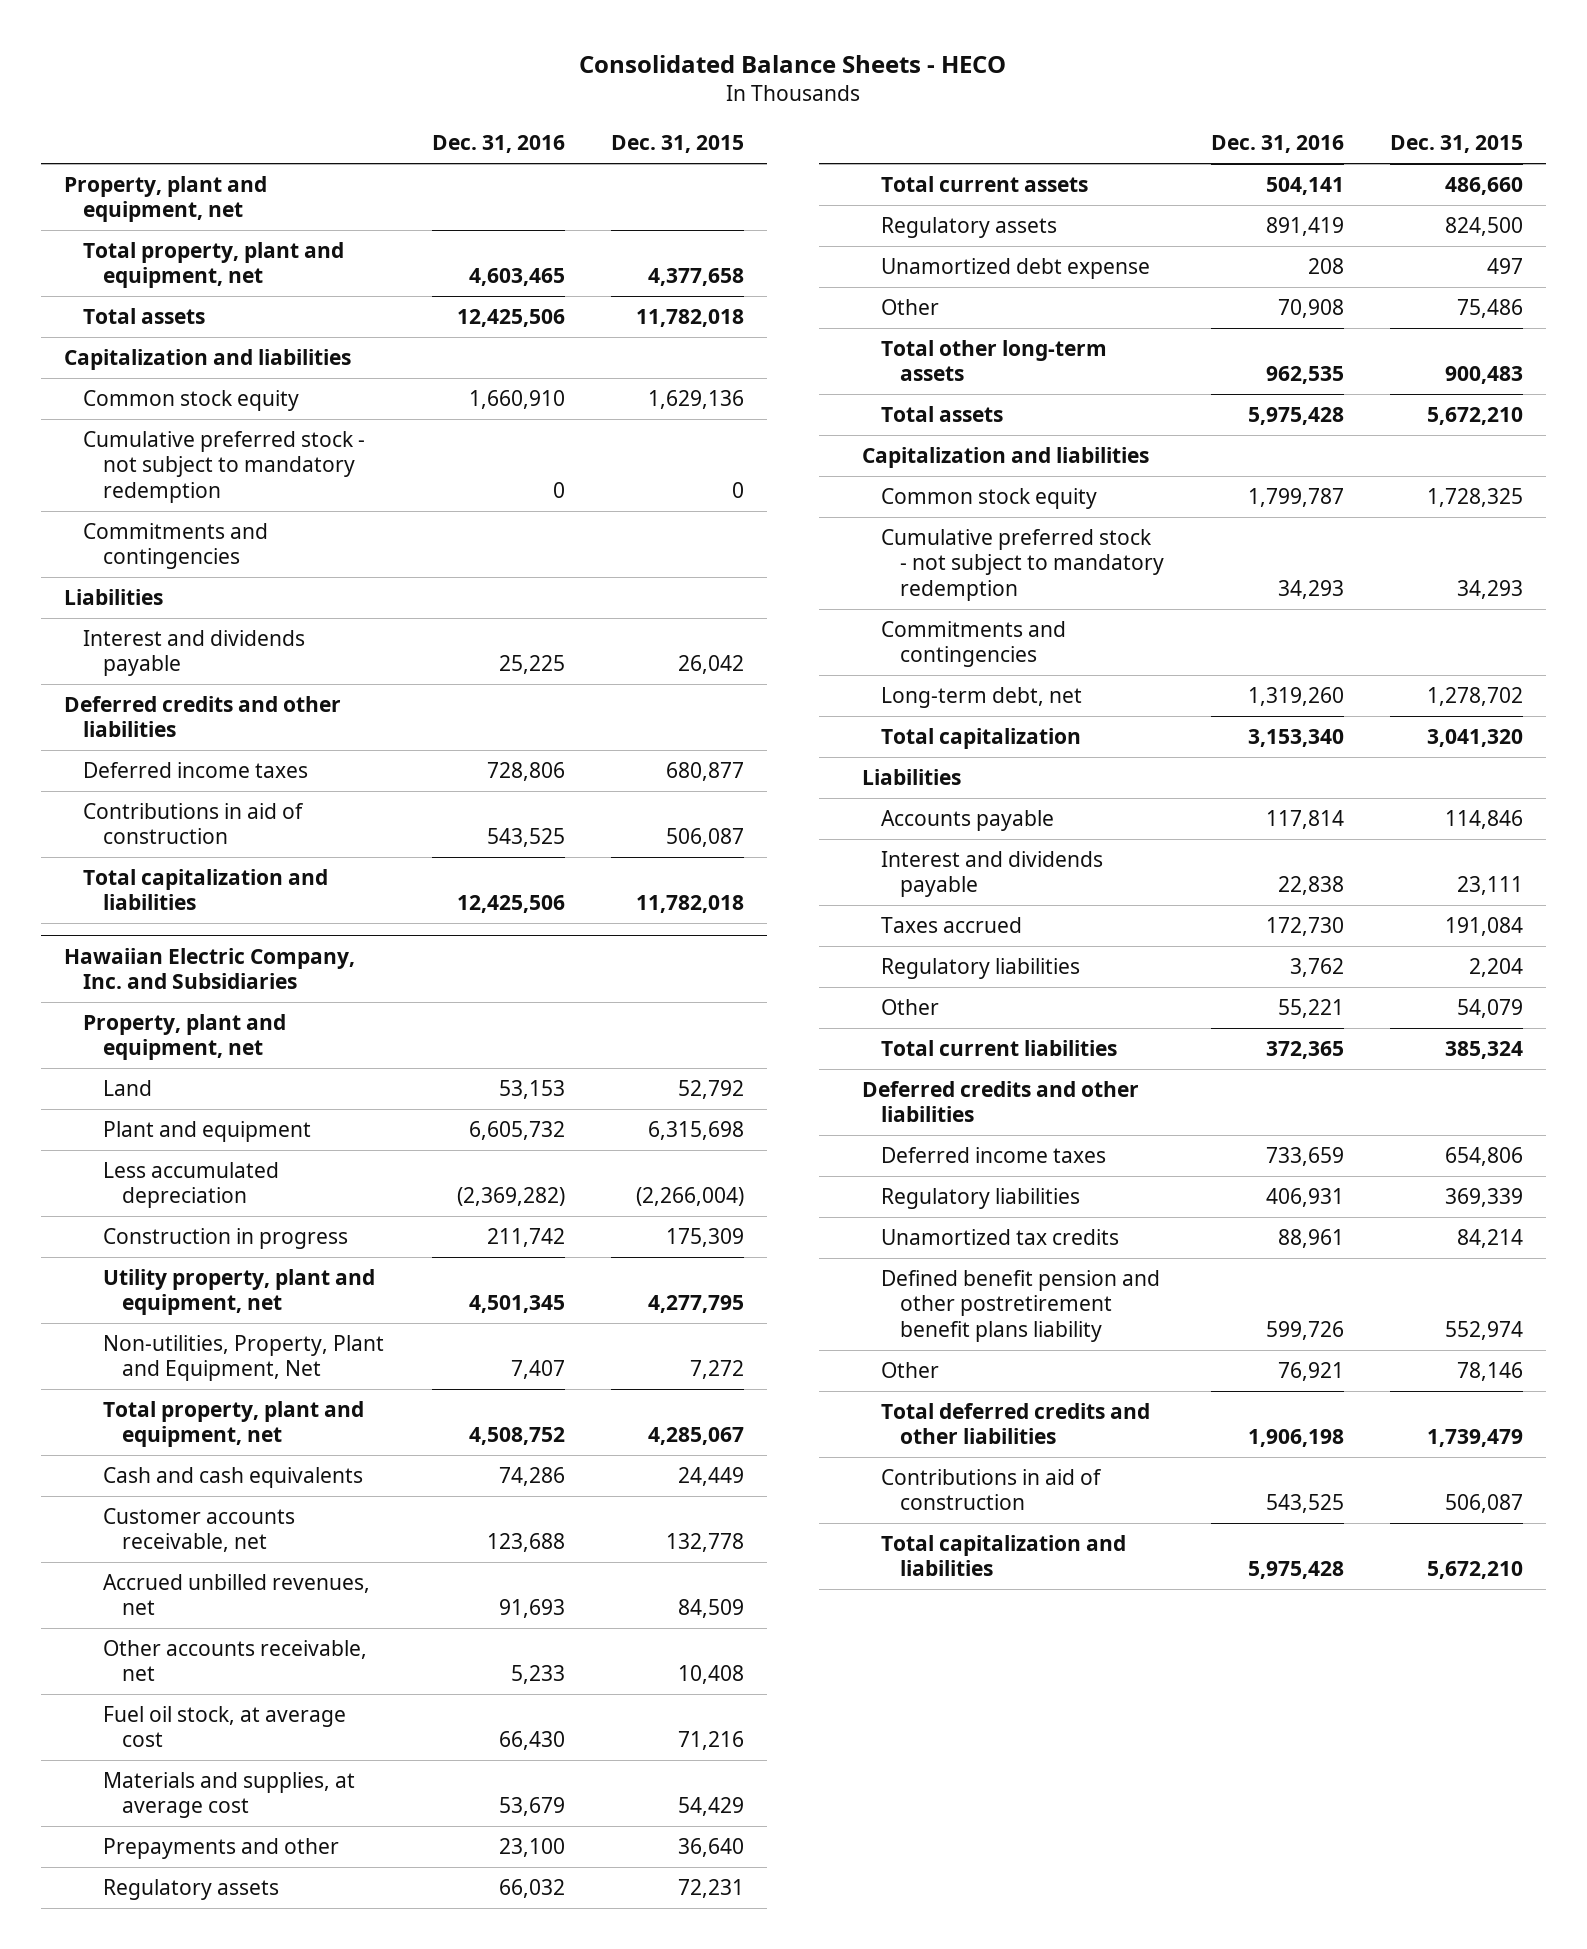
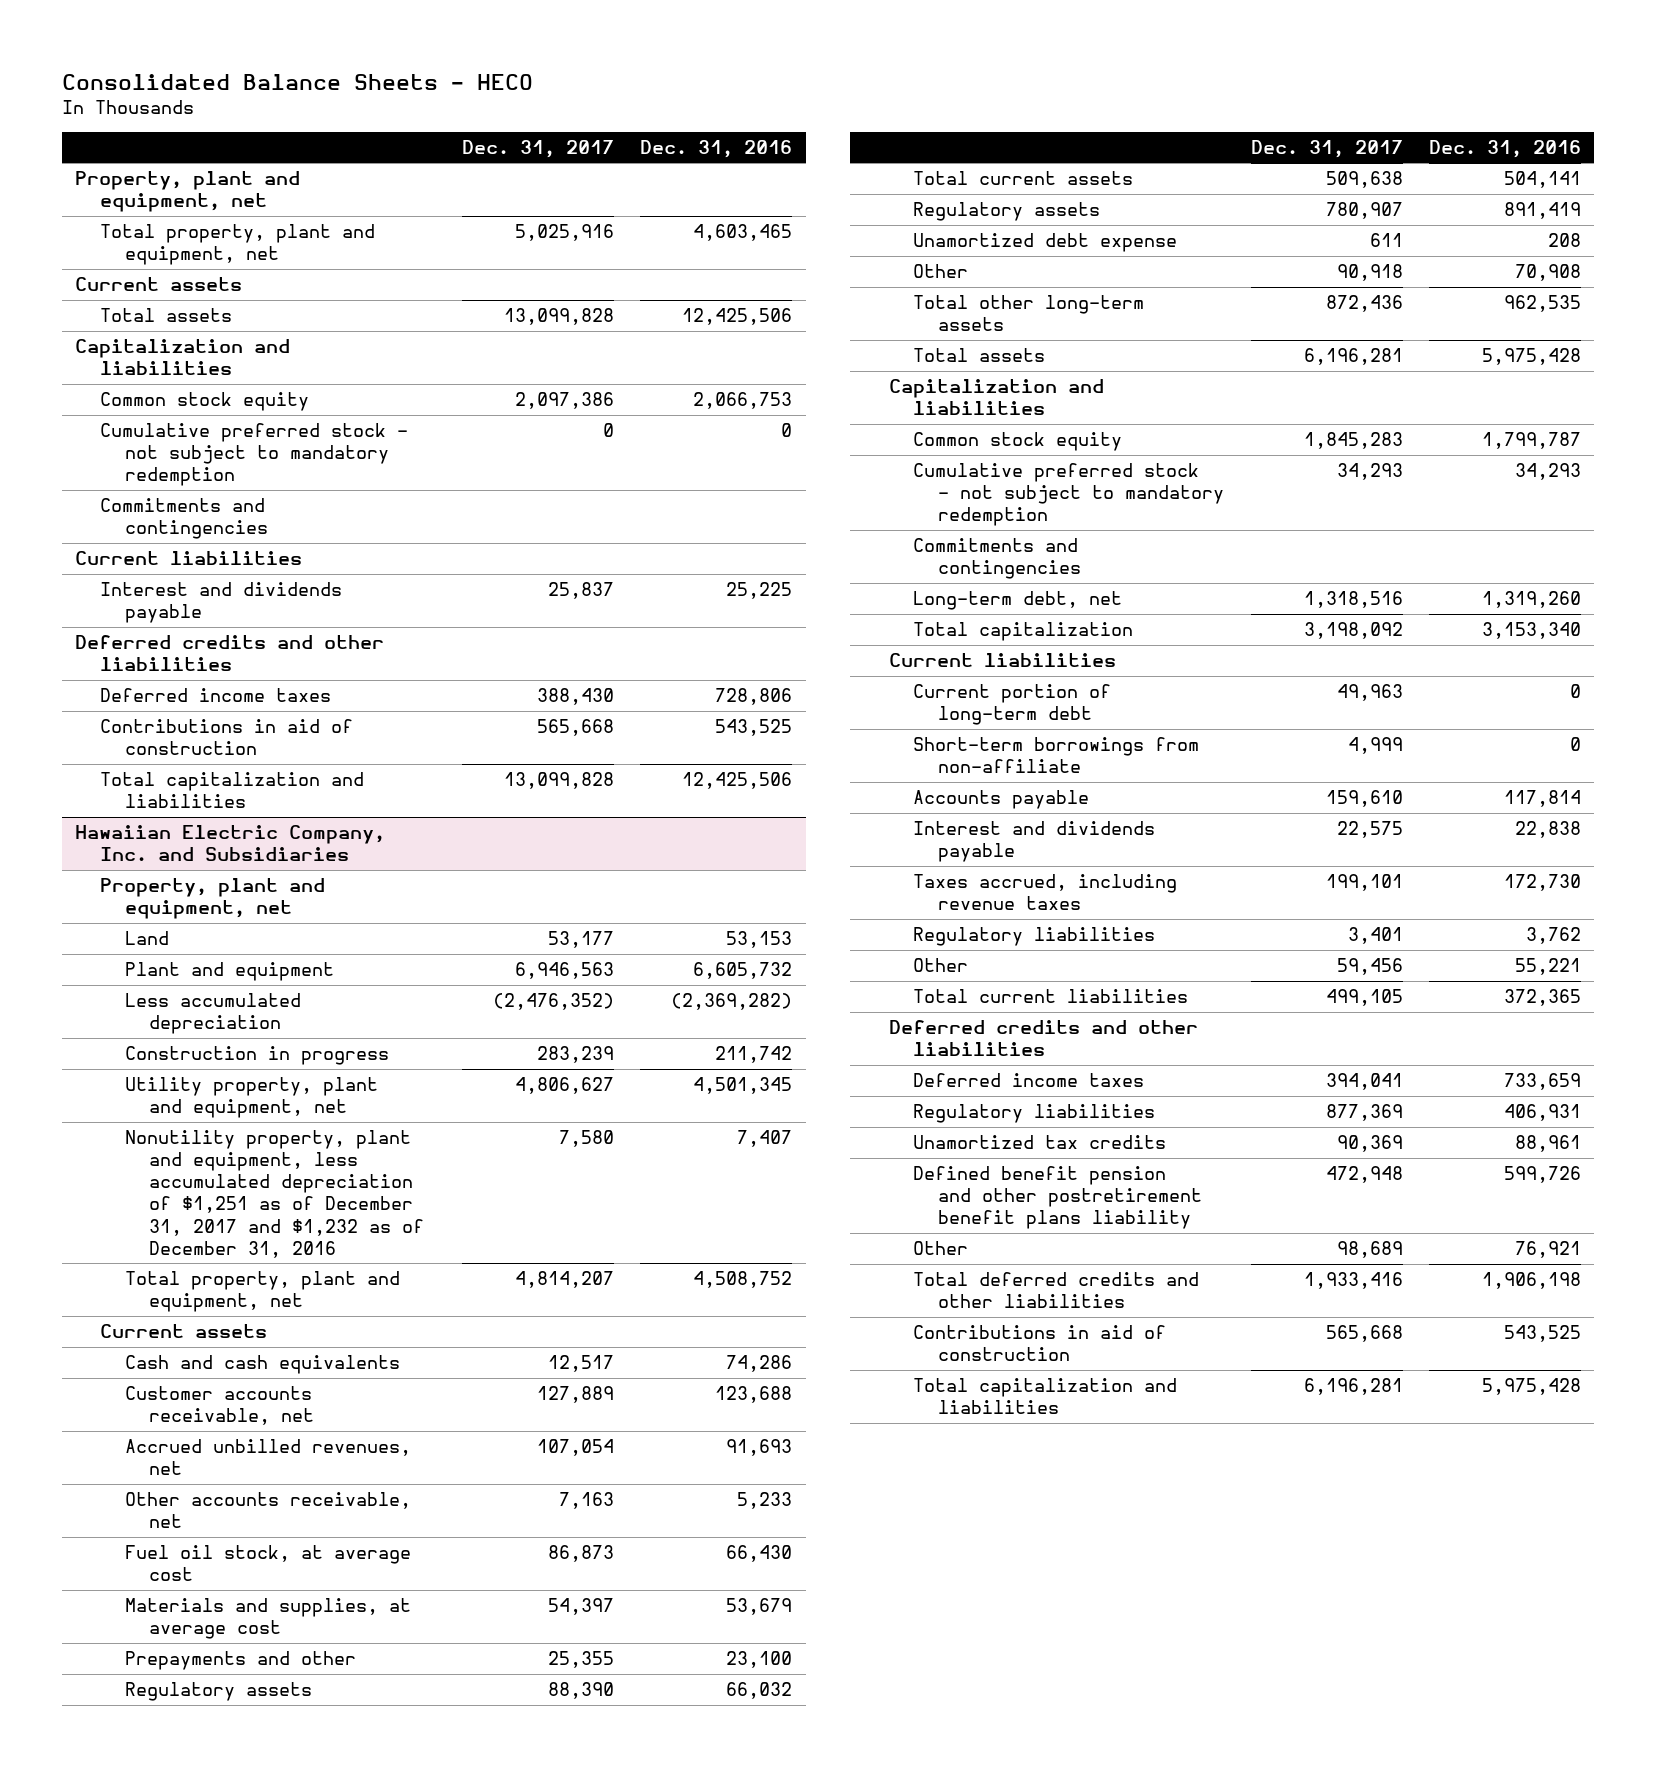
- | Dec. 31, 2016 | Dec. 31, 2015
+ | Dec. 31, 2017 | Dec. 31, 2016
+ Current assets
- Common stock equity | 1,660,910 | 1,629,136
+ Common stock equity | 2,097,386 | 2,066,753
- Liabilities
+ Current liabilities
@ Hawaiian Electric Company, Inc. and Subsidiaries
- Non-utilities, Property, Plant and Equipment, Net | 7,407 | 7,272
+ Nonutility property, plant and equipment, less accumulated depreciation of $1,251 as of December 31, 2017 and $1,232 as of December 31, 2016 | 7,580 | 7,407
+ Current assets
- Liabilities
+ Current liabilities
+ Current portion of long-term debt | 49,963 | 0
+ Short-term borrowings from non-affiliate | 4,999 | 0
- Taxes accrued | 172,730 | 191,084
+ Taxes accrued, including revenue taxes | 199,101 | 172,730

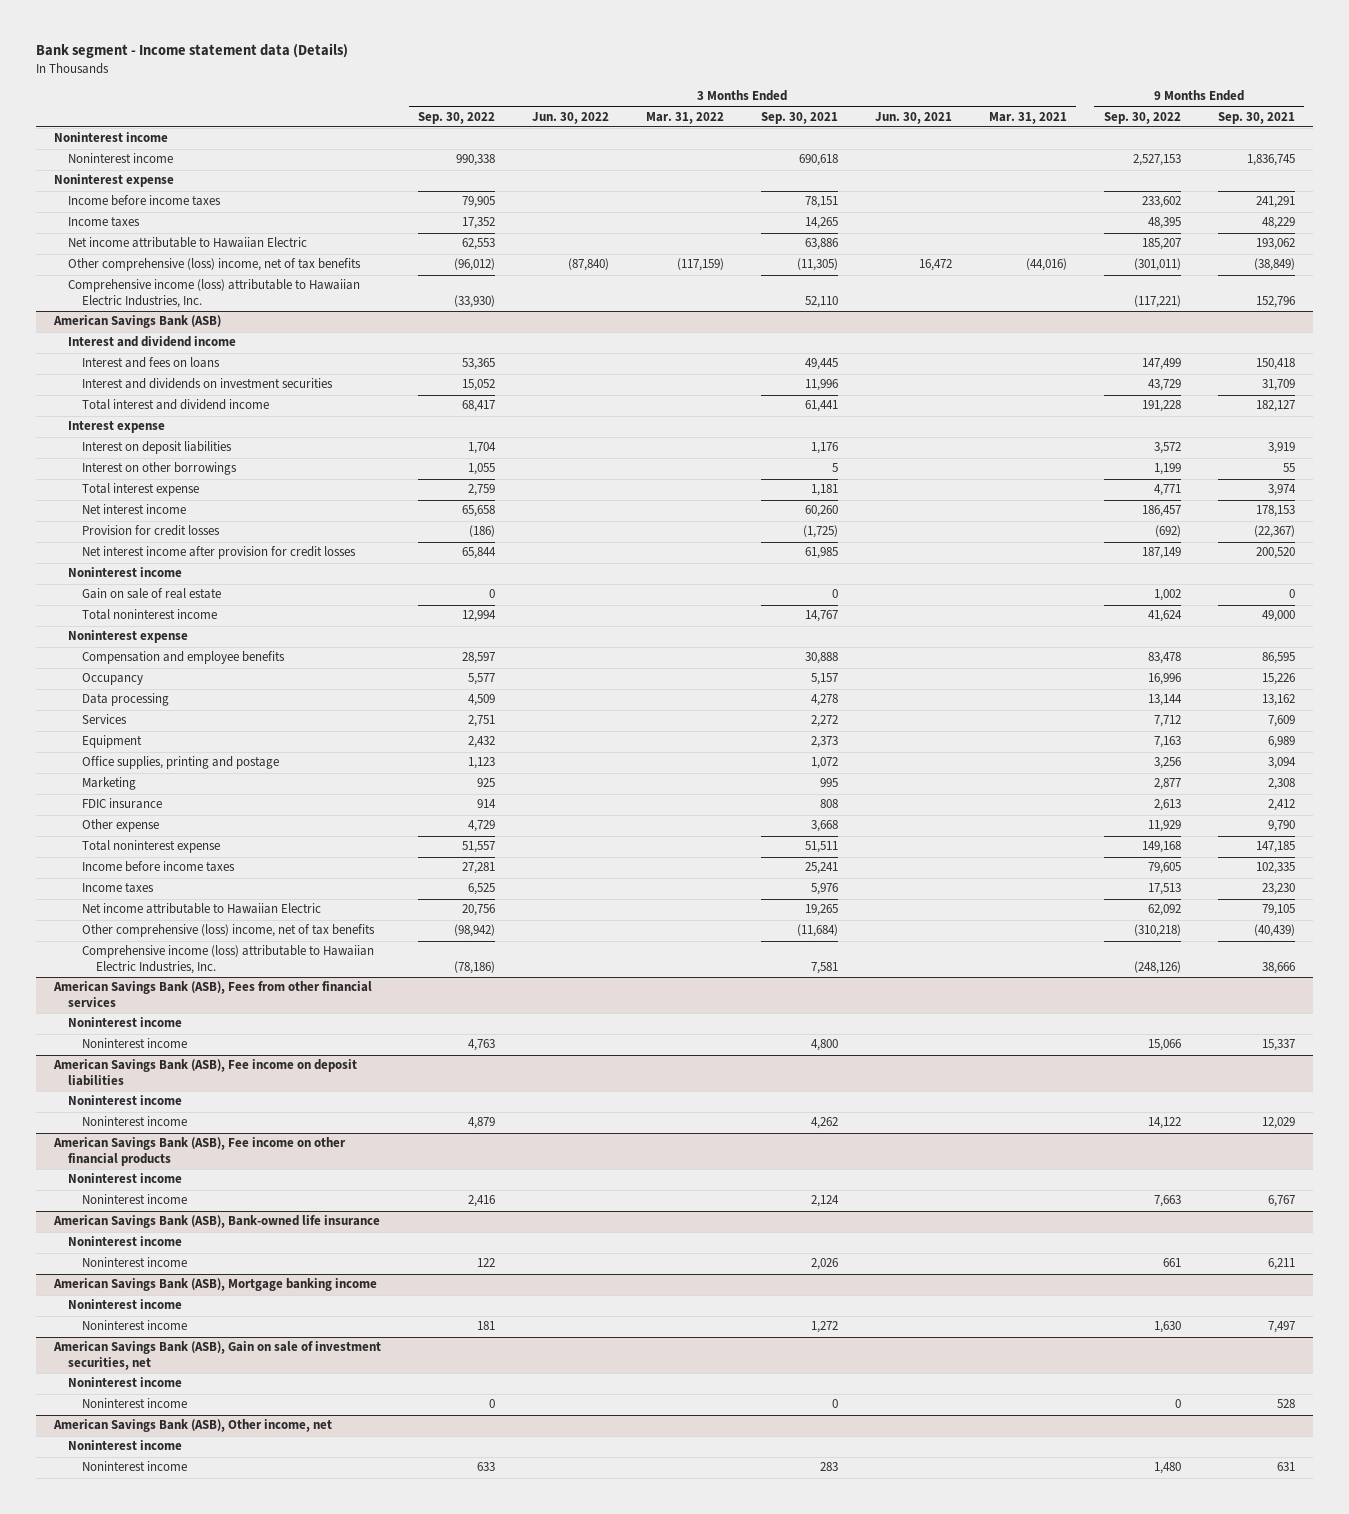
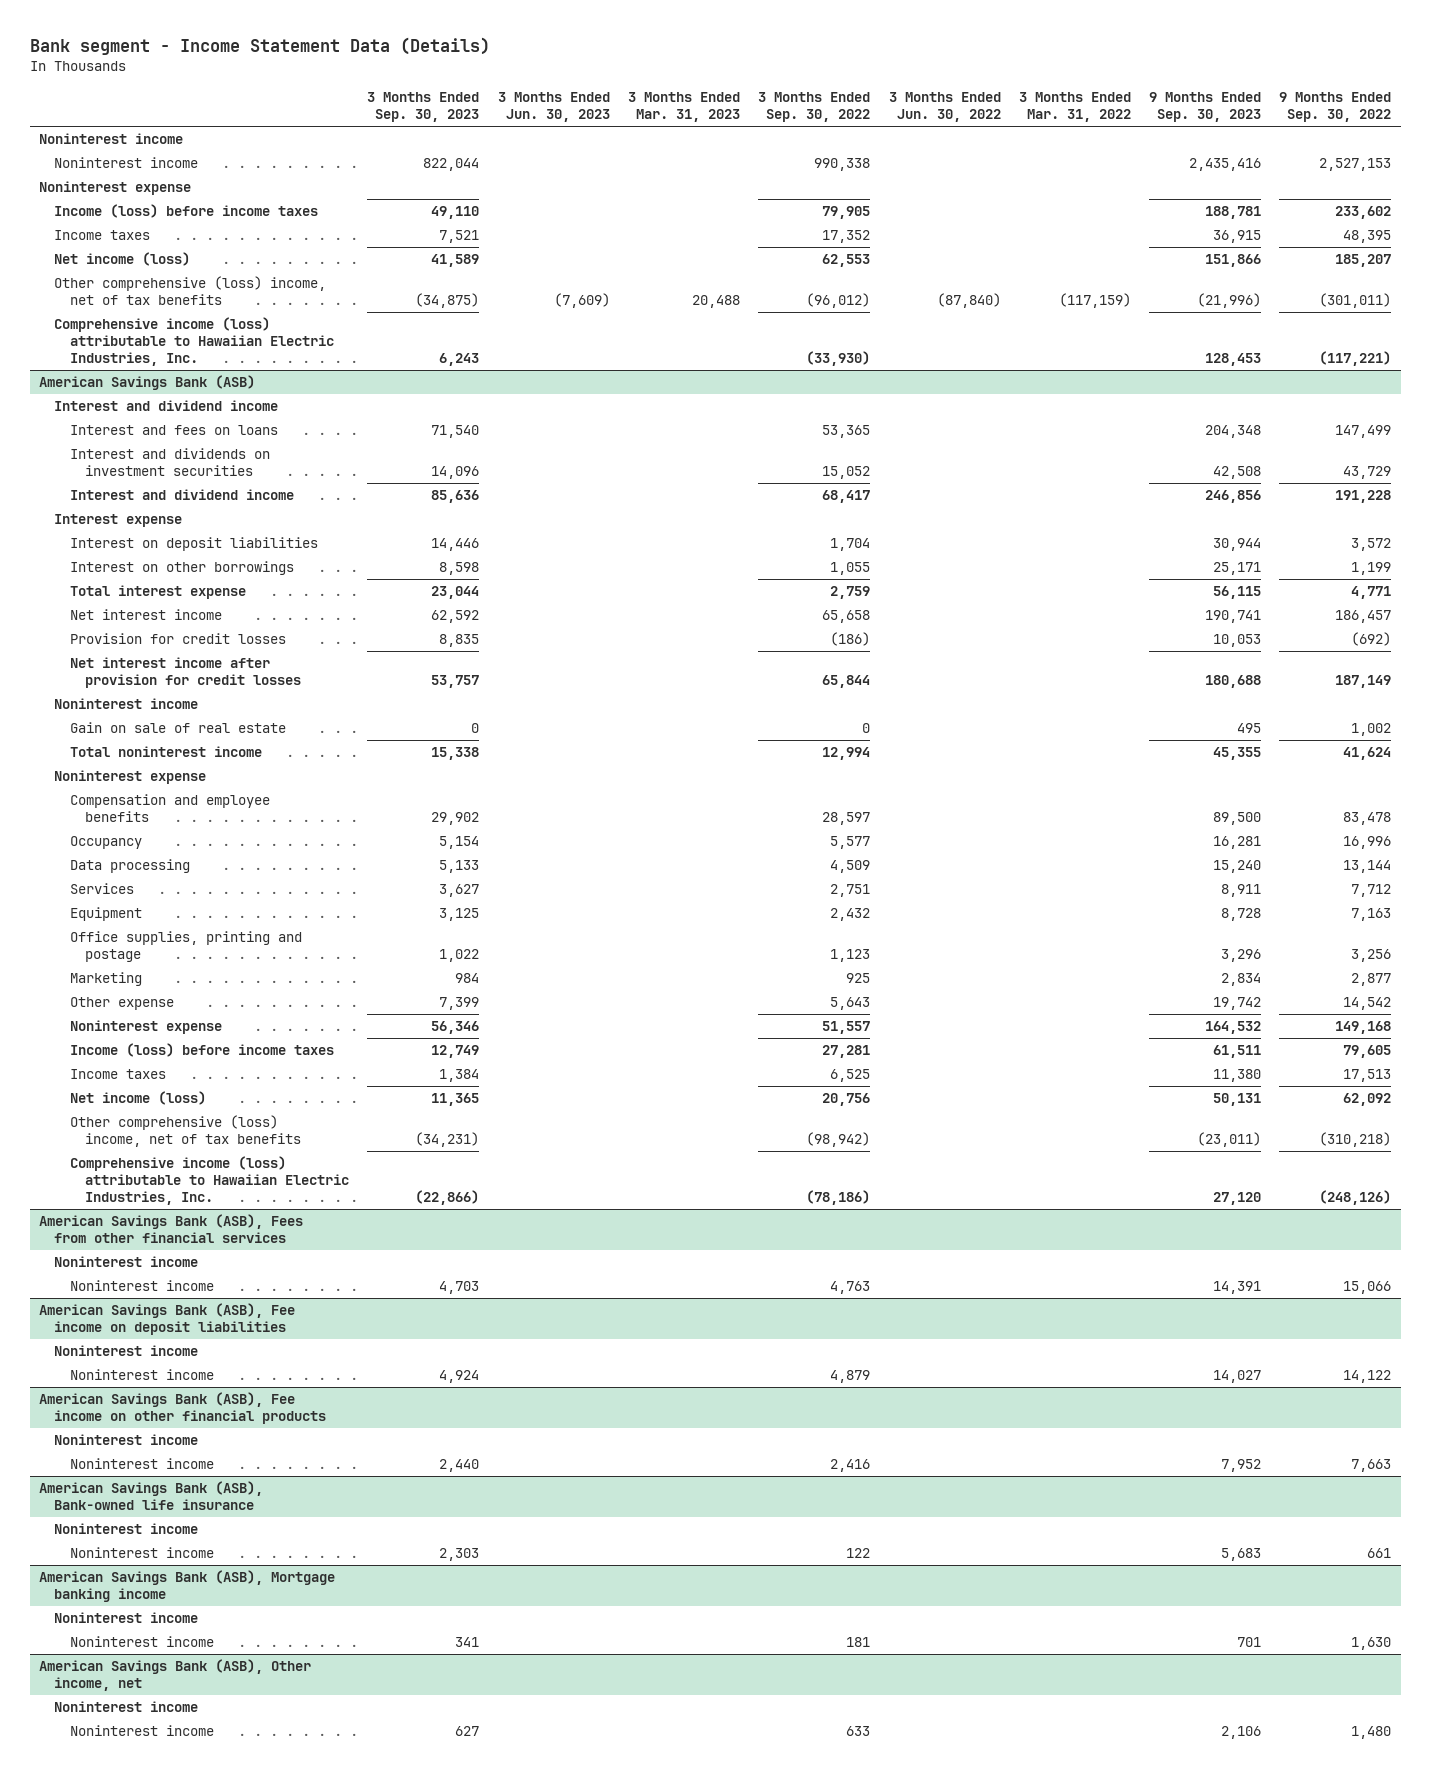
- Bank segment - Income statement data (Details)
+ Bank segment - Income Statement Data (Details)
- | 3 Months Ended Sep. 30, 2022 | 3 Months Ended Jun. 30, 2022 | 3 Months Ended Mar. 31, 2022 | 3 Months Ended Sep. 30, 2021 | 3 Months Ended Jun. 30, 2021 | 3 Months Ended Mar. 31, 2021 | 9 Months Ended Sep. 30, 2022 | 9 Months Ended Sep. 30, 2021
+ | 3 Months Ended Sep. 30, 2023 | 3 Months Ended Jun. 30, 2023 | 3 Months Ended Mar. 31, 2023 | 3 Months Ended Sep. 30, 2022 | 3 Months Ended Jun. 30, 2022 | 3 Months Ended Mar. 31, 2022 | 9 Months Ended Sep. 30, 2023 | 9 Months Ended Sep. 30, 2022
- Income before income taxes | 79,905 | | | 78,151 | | | 233,602 | 241,291
+ Income (loss) before income taxes | 49,110 | | | 79,905 | | | 188,781 | 233,602
- Net income attributable to Hawaiian Electric | 62,553 | | | 63,886 | | | 185,207 | 193,062
+ Net income (loss) | 41,589 | | | 62,553 | | | 151,866 | 185,207
@ American Savings Bank (ASB)
- Total interest and dividend income | 68,417 | | | 61,441 | | | 191,228 | 182,127
+ Interest and dividend income | 85,636 | | | 68,417 | | | 246,856 | 191,228
- FDIC insurance | 914 | | | 808 | | | 2,613 | 2,412
- Other expense | 4,729 | | | 3,668 | | | 11,929 | 9,790
- Total noninterest expense | 51,557 | | | 51,511 | | | 149,168 | 147,185
- Income before income taxes | 27,281 | | | 25,241 | | | 79,605 | 102,335
+ Other expense | 7,399 | | | 5,643 | | | 19,742 | 14,542
+ Noninterest expense | 56,346 | | | 51,557 | | | 164,532 | 149,168
+ Income (loss) before income taxes | 12,749 | | | 27,281 | | | 61,511 | 79,605
- Net income attributable to Hawaiian Electric | 20,756 | | | 19,265 | | | 62,092 | 79,105
+ Net income (loss) | 11,365 | | | 20,756 | | | 50,131 | 62,092
- American Savings Bank (ASB), Gain on sale of investment securities, net
- Noninterest income
- Noninterest income | 0 | | | 0 | | | 0 | 528

